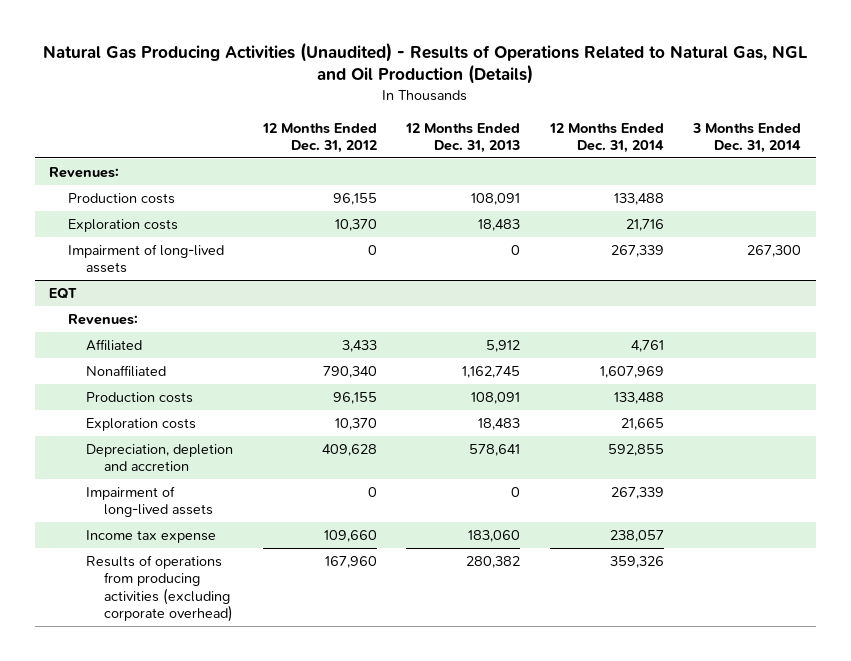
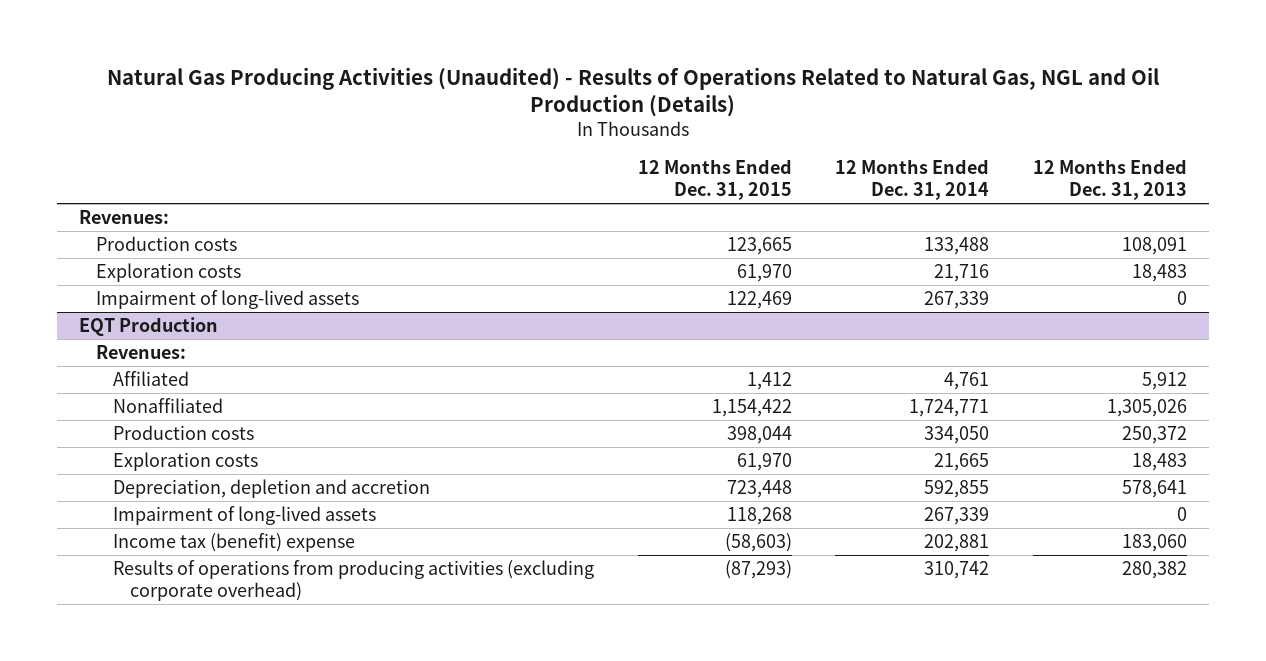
- | 12 Months Ended Dec. 31, 2012 | 12 Months Ended Dec. 31, 2013 | 12 Months Ended Dec. 31, 2014 | 3 Months Ended Dec. 31, 2014
+ | 12 Months Ended Dec. 31, 2015 | 12 Months Ended Dec. 31, 2014 | 12 Months Ended Dec. 31, 2013
- EQT
+ EQT Production
- Nonaffiliated | 790,340 | 1,162,745 | 1,607,969 |
- Production costs | 96,155 | 108,091 | 133,488 |
+ Nonaffiliated | 1,154,422 | 1,724,771 | 1,305,026
+ Production costs | 398,044 | 334,050 | 250,372
- Income tax expense | 109,660 | 183,060 | 238,057 |
- Results of operations from producing activities (excluding corporate overhead) | 167,960 | 280,382 | 359,326 |
+ Income tax (benefit) expense | (58,603) | 202,881 | 183,060
+ Results of operations from producing activities (excluding corporate overhead) | (87,293) | 310,742 | 280,382

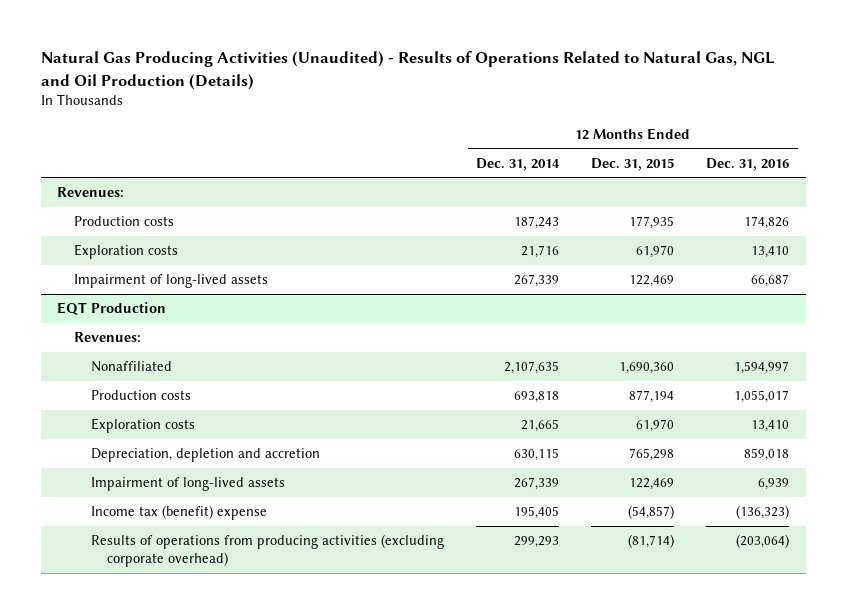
- | 12 Months Ended Dec. 31, 2015 | 12 Months Ended Dec. 31, 2014 | 12 Months Ended Dec. 31, 2013
+ | 12 Months Ended Dec. 31, 2014 | 12 Months Ended Dec. 31, 2015 | 12 Months Ended Dec. 31, 2016
- Production costs | 123,665 | 133,488 | 108,091
+ Production costs | 187,243 | 177,935 | 174,826
@ EQT Production
- Affiliated | 1,412 | 4,761 | 5,912
- Nonaffiliated | 1,154,422 | 1,724,771 | 1,305,026
- Production costs | 398,044 | 334,050 | 250,372
+ Nonaffiliated | 2,107,635 | 1,690,360 | 1,594,997
+ Production costs | 693,818 | 877,194 | 1,055,017
- Depreciation, depletion and accretion | 723,448 | 592,855 | 578,641
- Impairment of long-lived assets | 118,268 | 267,339 | 0
- Income tax (benefit) expense | (58,603) | 202,881 | 183,060
- Results of operations from producing activities (excluding corporate overhead) | (87,293) | 310,742 | 280,382
+ Depreciation, depletion and accretion | 630,115 | 765,298 | 859,018
+ Impairment of long-lived assets | 267,339 | 122,469 | 6,939
+ Income tax (benefit) expense | 195,405 | (54,857) | (136,323)
+ Results of operations from producing activities (excluding corporate overhead) | 299,293 | (81,714) | (203,064)

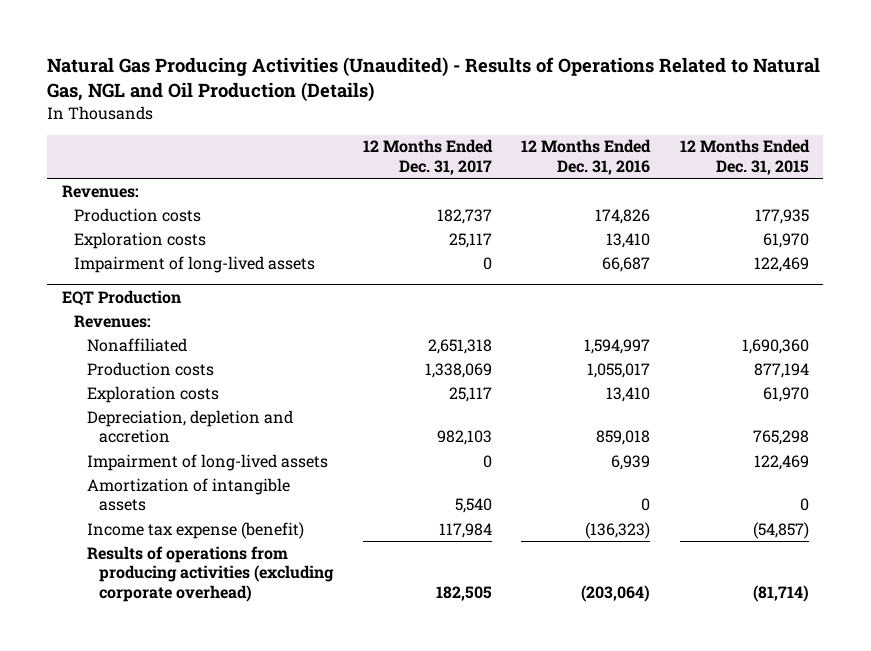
- | 12 Months Ended Dec. 31, 2014 | 12 Months Ended Dec. 31, 2015 | 12 Months Ended Dec. 31, 2016
+ | 12 Months Ended Dec. 31, 2017 | 12 Months Ended Dec. 31, 2016 | 12 Months Ended Dec. 31, 2015
@ EQT Production
- Income tax (benefit) expense | 195,405 | (54,857) | (136,323)
+ Amortization of intangible assets | 5,540 | 0 | 0
+ Income tax expense (benefit) | 117,984 | (136,323) | (54,857)

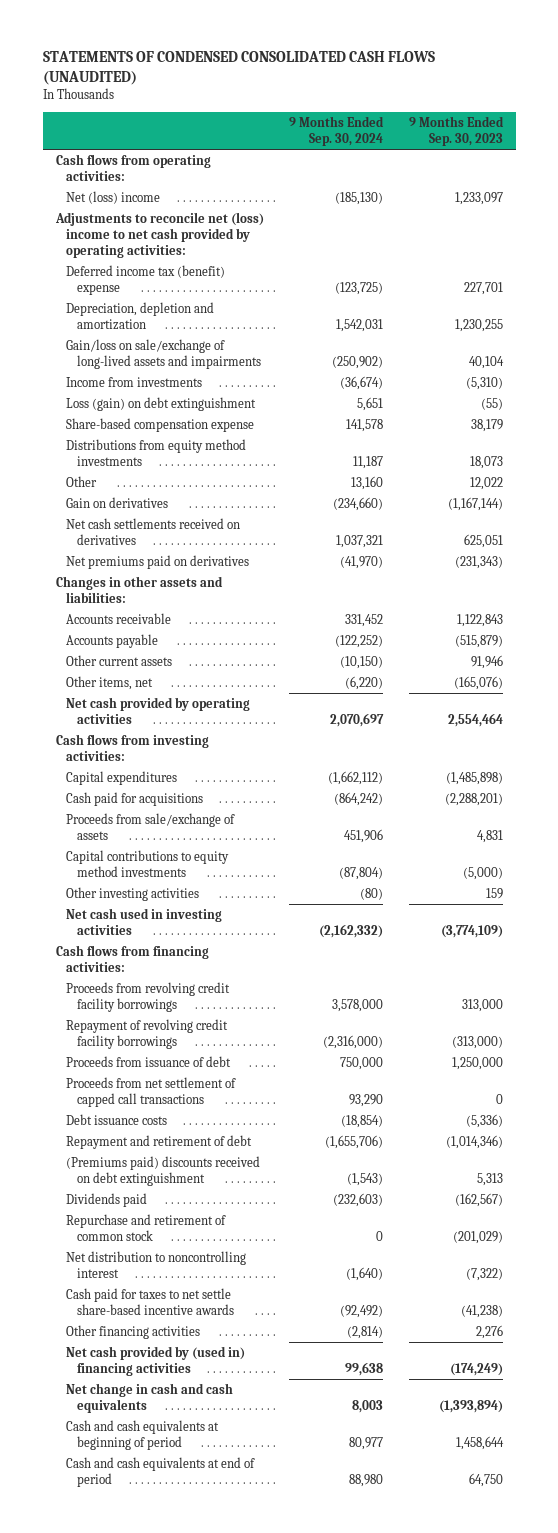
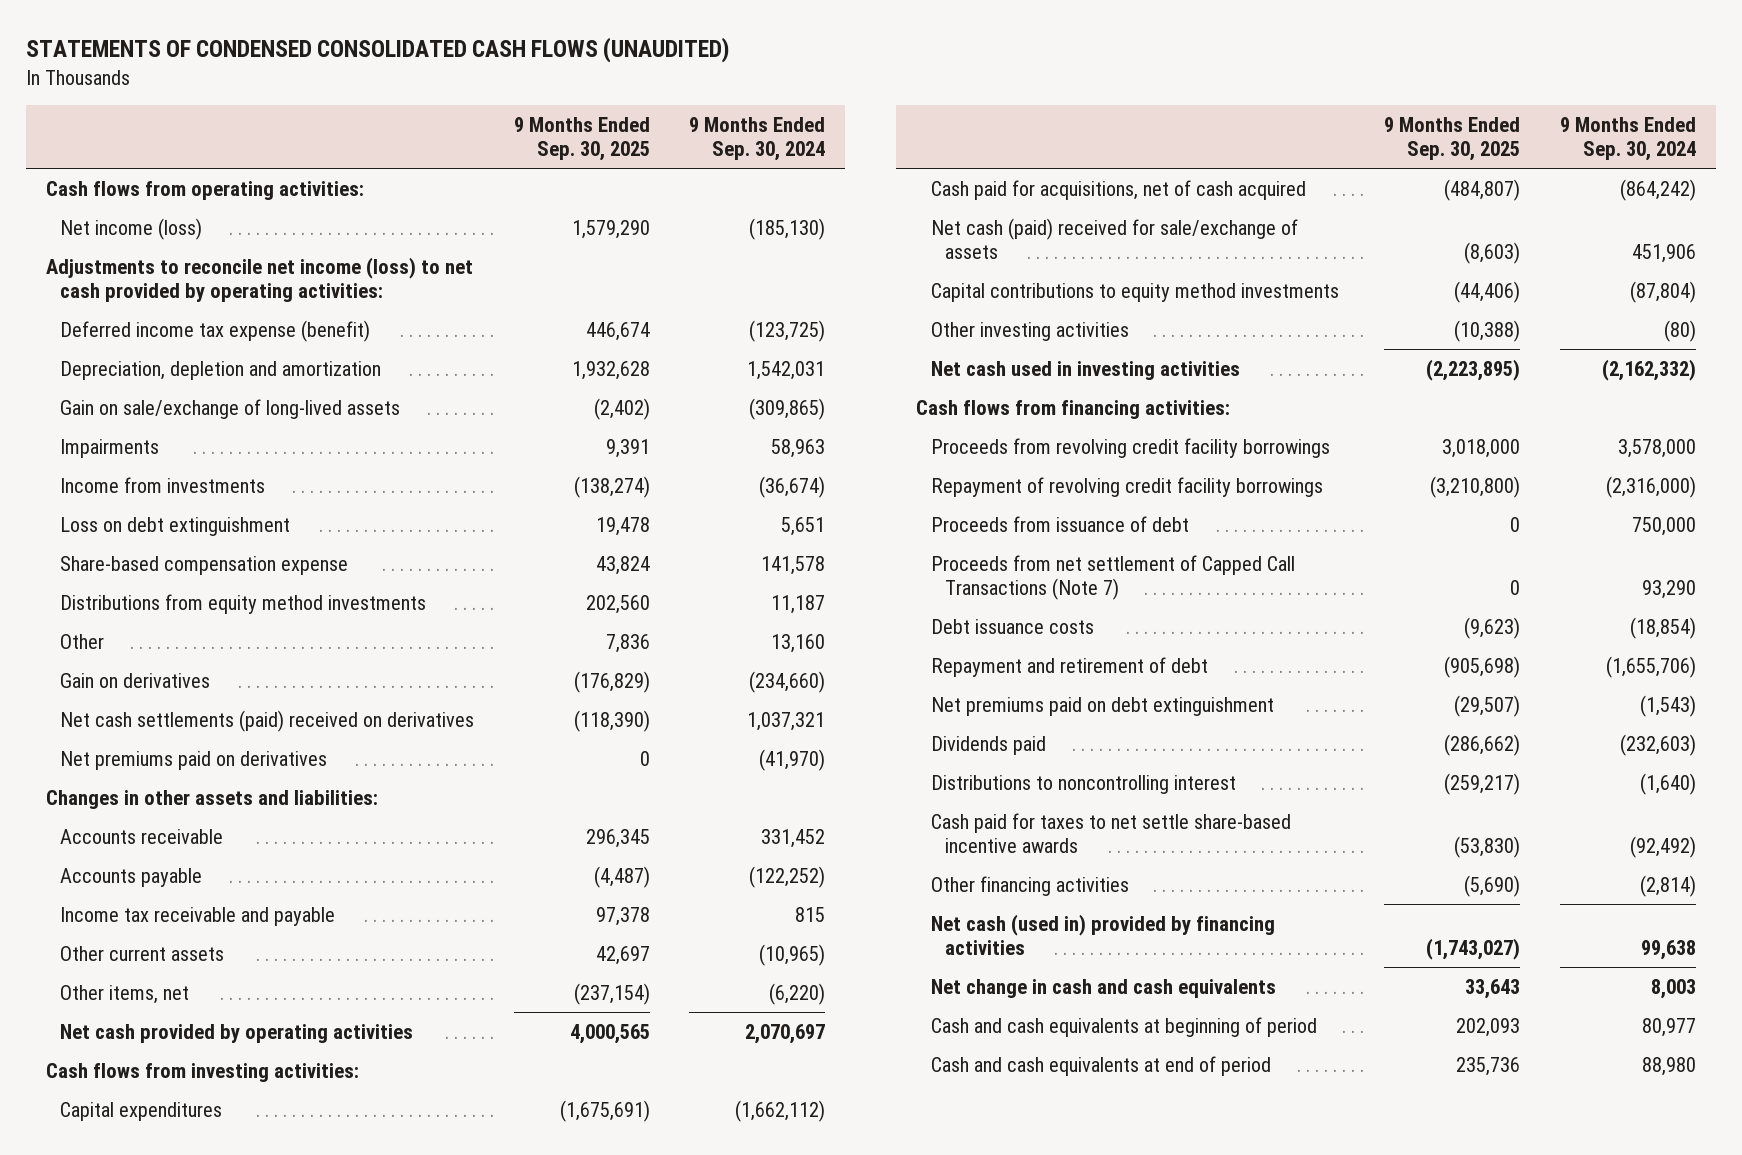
- | 9 Months Ended Sep. 30, 2024 | 9 Months Ended Sep. 30, 2023
+ | 9 Months Ended Sep. 30, 2025 | 9 Months Ended Sep. 30, 2024
- Net (loss) income | (185,130) | 1,233,097
- Adjustments to reconcile net (loss) income to net cash provided by operating activities:
- Deferred income tax (benefit) expense | (123,725) | 227,701
+ Net income (loss) | 1,579,290 | (185,130)
+ Adjustments to reconcile net income (loss) to net cash provided by operating activities:
+ Deferred income tax expense (benefit) | 446,674 | (123,725)
- Gain/loss on sale/exchange of long-lived assets and impairments | (250,902) | 40,104
+ Gain on sale/exchange of long-lived assets | (2,402) | (309,865)
+ Impairments | 9,391 | 58,963
- Loss (gain) on debt extinguishment | 5,651 | (55)
+ Loss on debt extinguishment | 19,478 | 5,651
- Net cash settlements received on derivatives | 1,037,321 | 625,051
+ Net cash settlements (paid) received on derivatives | (118,390) | 1,037,321
- Other current assets | (10,150) | 91,946
+ Income tax receivable and payable | 97,378 | 815
+ Other current assets | 42,697 | (10,965)
- Cash paid for acquisitions | (864,242) | (2,288,201)
- Proceeds from sale/exchange of assets | 451,906 | 4,831
+ Cash paid for acquisitions, net of cash acquired | (484,807) | (864,242)
+ Net cash (paid) received for sale/exchange of assets | (8,603) | 451,906
- Proceeds from net settlement of capped call transactions | 93,290 | 0
+ Proceeds from net settlement of Capped Call Transactions (Note 7) | 0 | 93,290
- (Premiums paid) discounts received on debt extinguishment | (1,543) | 5,313
+ Net premiums paid on debt extinguishment | (29,507) | (1,543)
- Repurchase and retirement of common stock | 0 | (201,029)
- Net distribution to noncontrolling interest | (1,640) | (7,322)
+ Distributions to noncontrolling interest | (259,217) | (1,640)
- Net cash provided by (used in) financing activities | 99,638 | (174,249)
+ Net cash (used in) provided by financing activities | (1,743,027) | 99,638

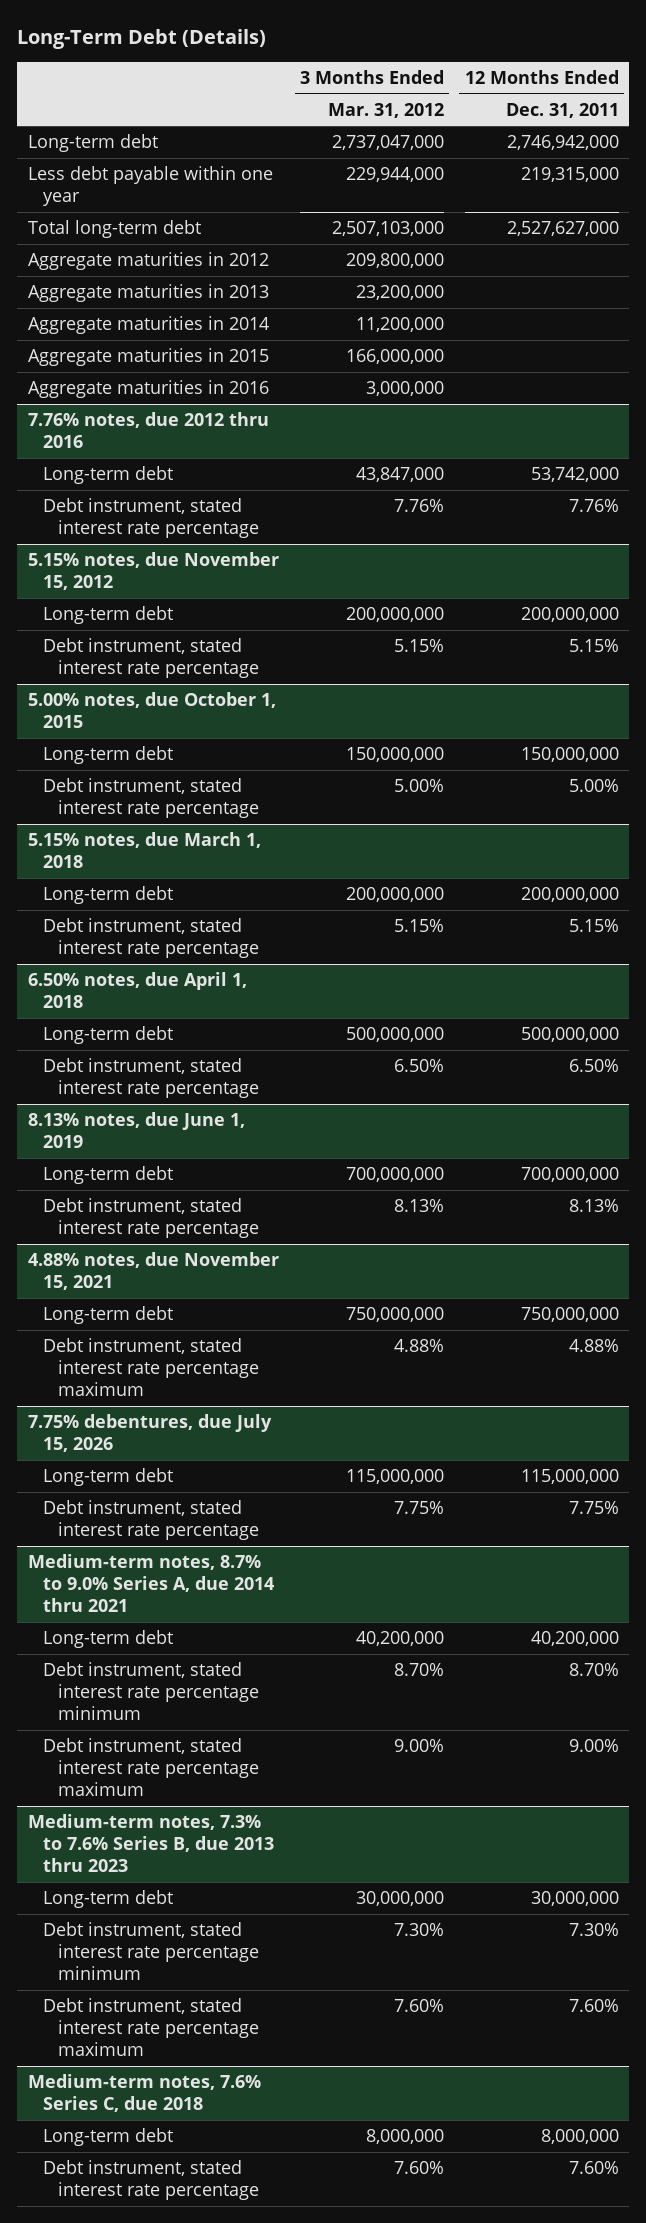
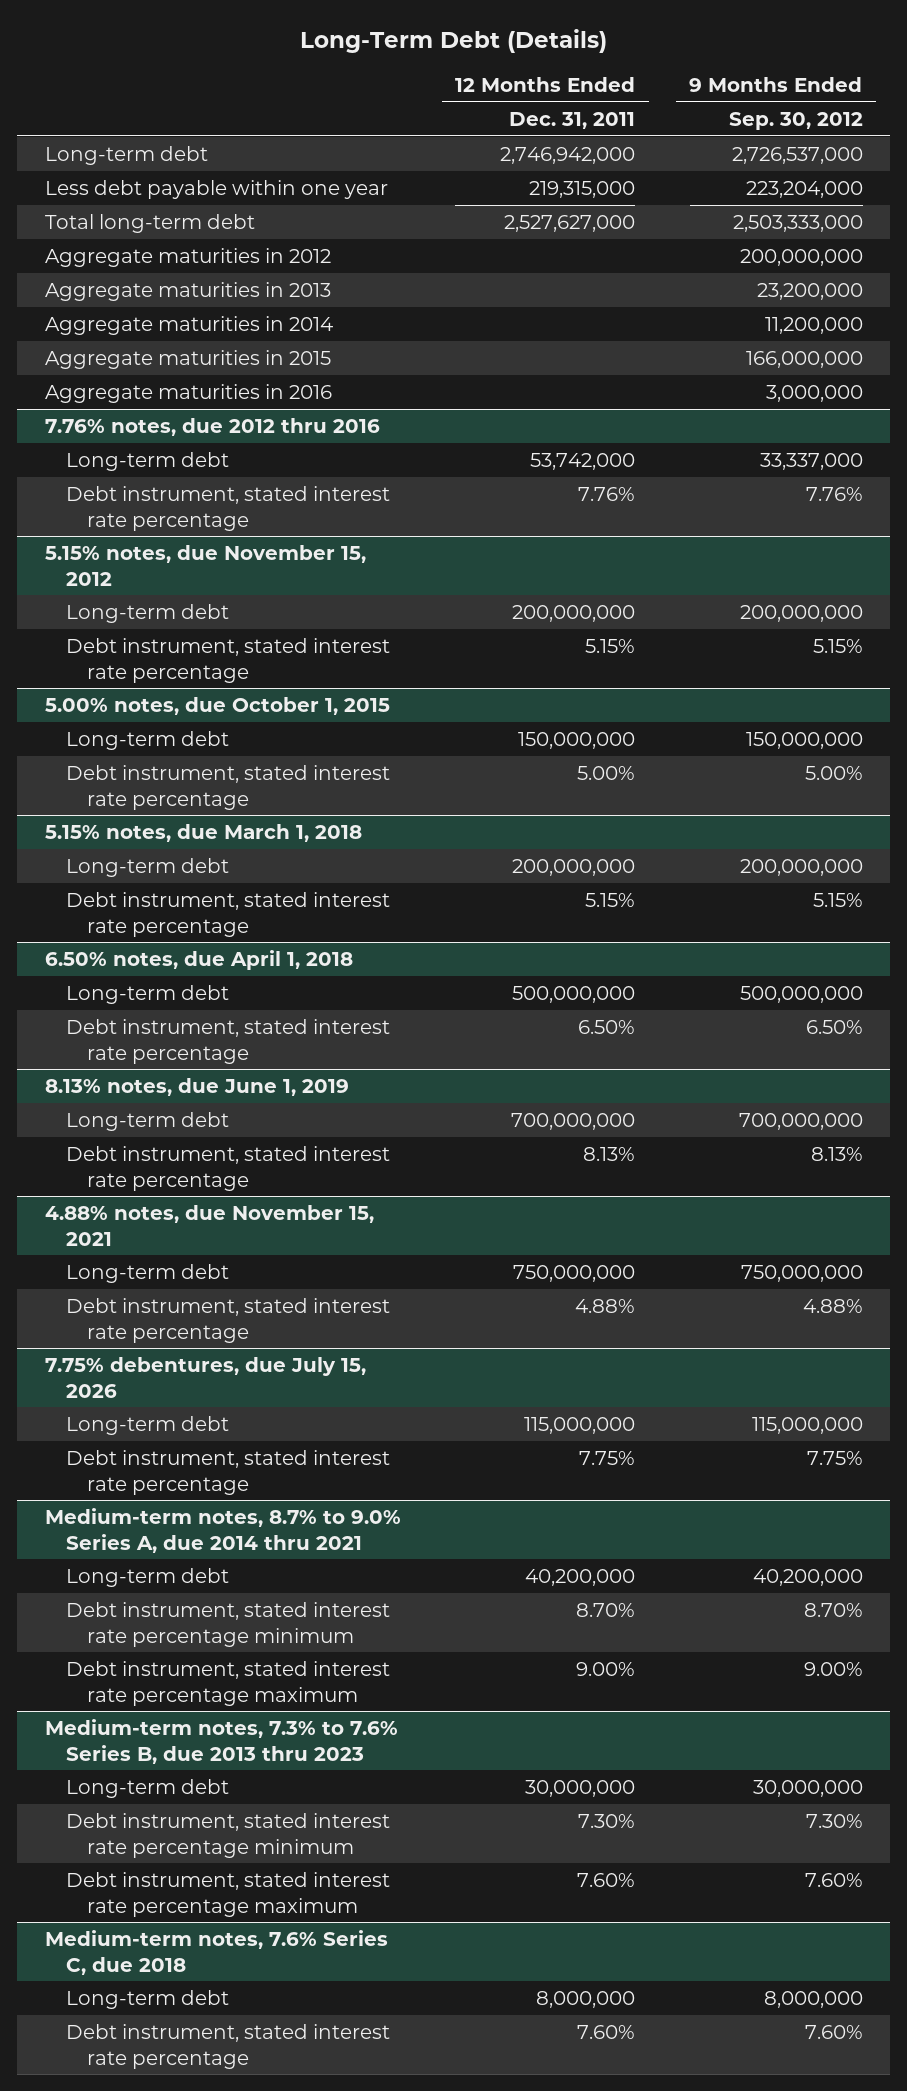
- | 3 Months Ended Mar. 31, 2012 | 12 Months Ended Dec. 31, 2011
+ | 12 Months Ended Dec. 31, 2011 | 9 Months Ended Sep. 30, 2012
@ 4.88% notes, due November 15, 2021
- Debt instrument, stated interest rate percentage maximum | 4.88% | 4.88%
+ Debt instrument, stated interest rate percentage | 4.88% | 4.88%

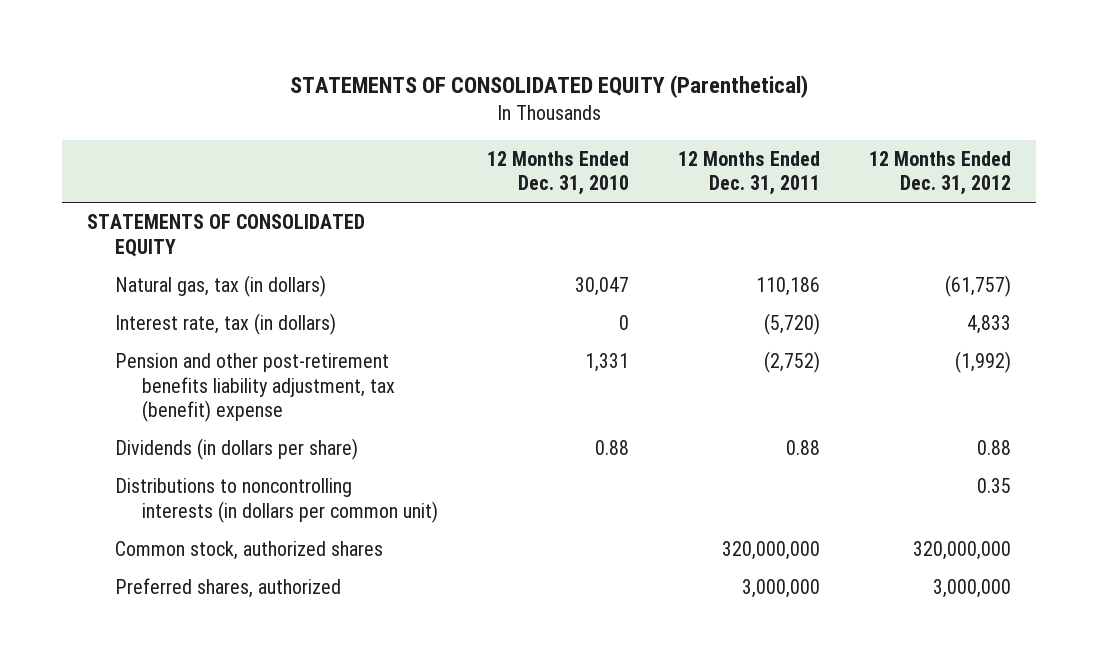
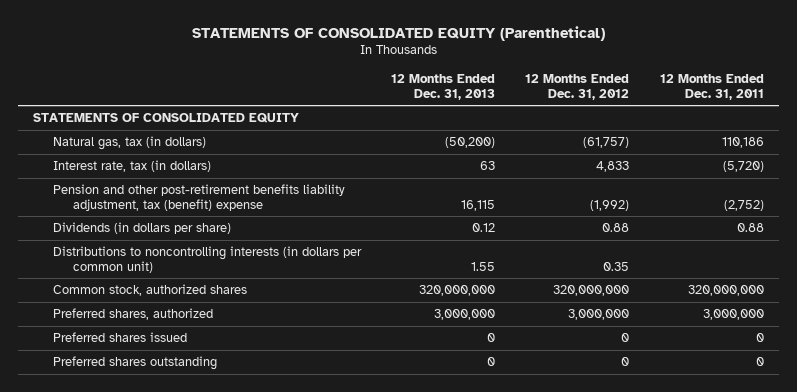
- | 12 Months Ended Dec. 31, 2010 | 12 Months Ended Dec. 31, 2011 | 12 Months Ended Dec. 31, 2012
+ | 12 Months Ended Dec. 31, 2013 | 12 Months Ended Dec. 31, 2012 | 12 Months Ended Dec. 31, 2011
+ Preferred shares issued | 0 | 0 | 0
+ Preferred shares outstanding | 0 | 0 | 0

